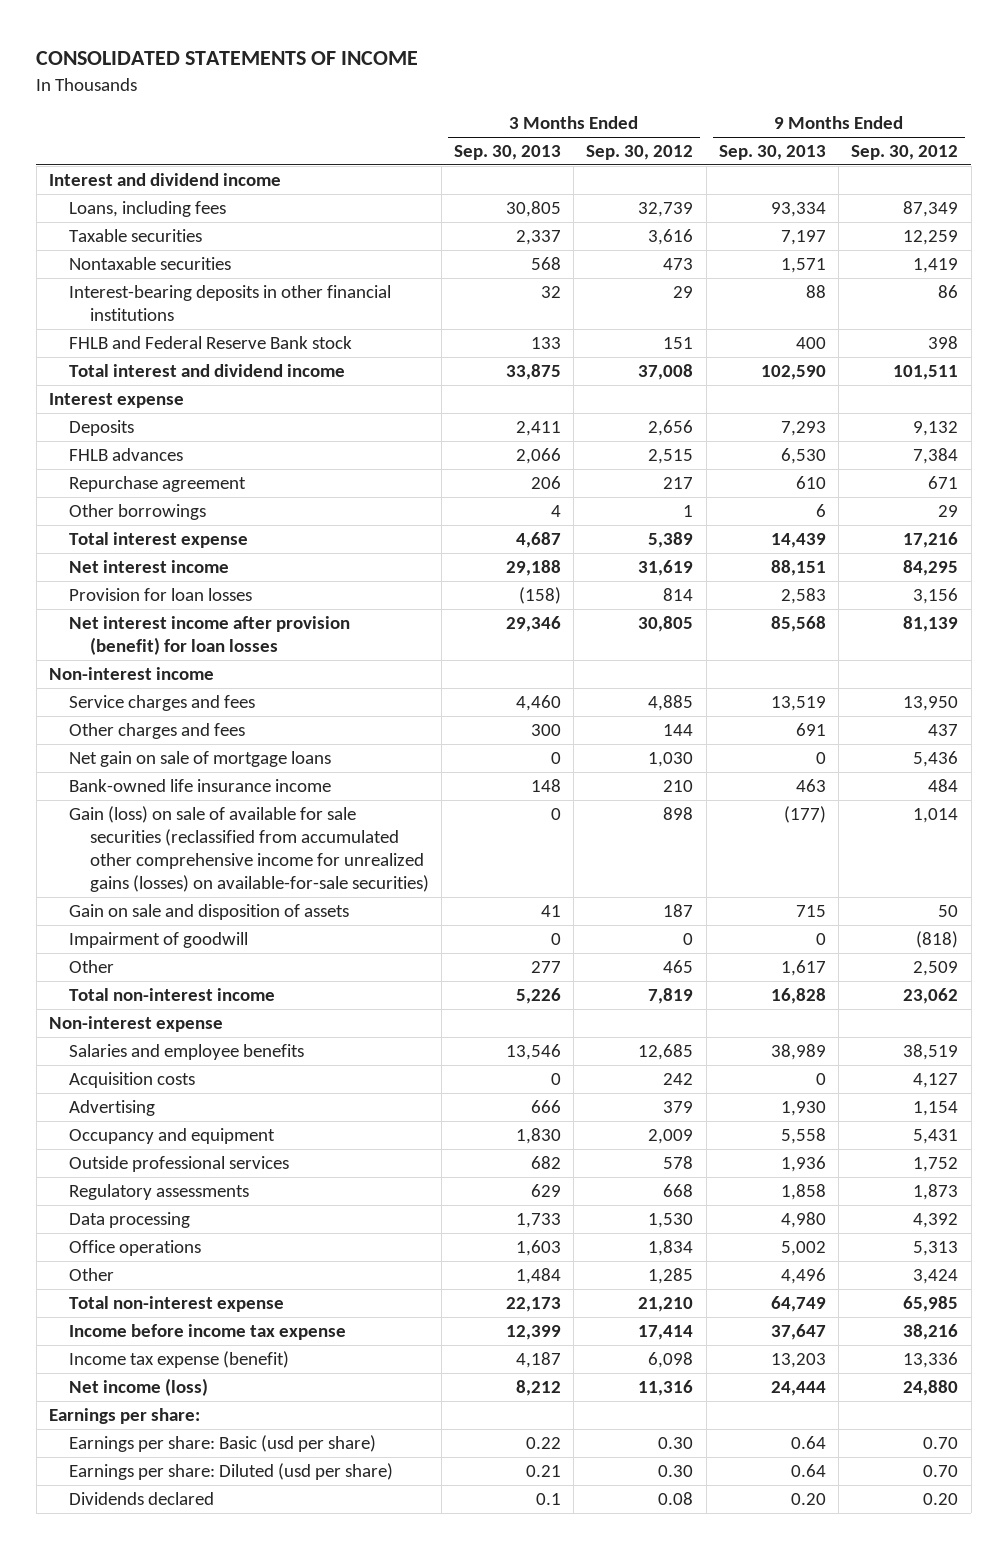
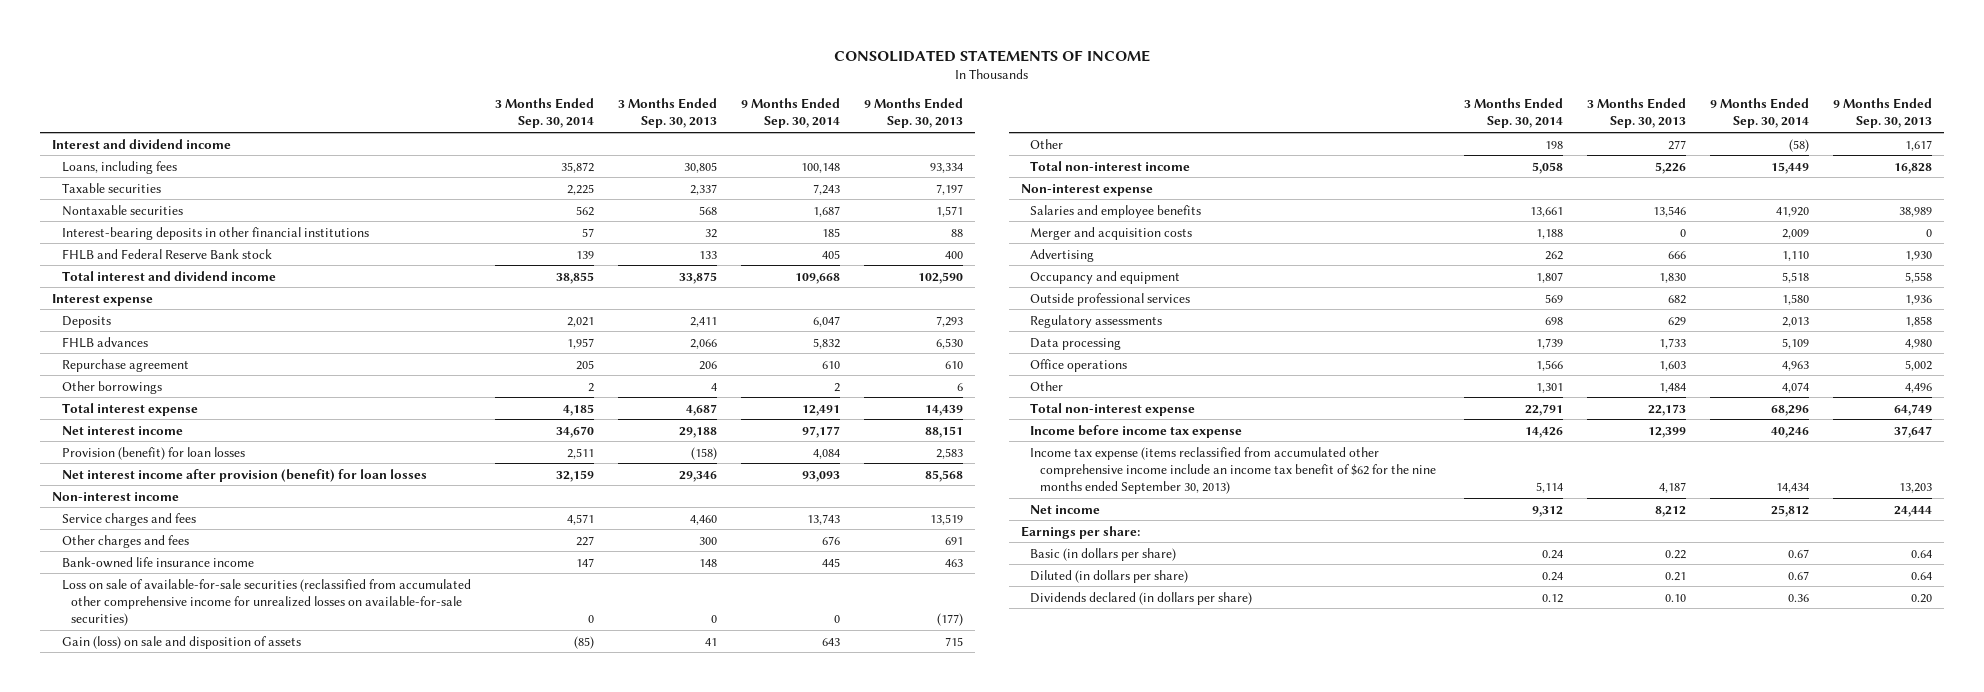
- | 3 Months Ended Sep. 30, 2013 | 3 Months Ended Sep. 30, 2012 | 9 Months Ended Sep. 30, 2013 | 9 Months Ended Sep. 30, 2012
+ | 3 Months Ended Sep. 30, 2014 | 3 Months Ended Sep. 30, 2013 | 9 Months Ended Sep. 30, 2014 | 9 Months Ended Sep. 30, 2013
- Provision for loan losses | (158) | 814 | 2,583 | 3,156
+ Provision (benefit) for loan losses | 2,511 | (158) | 4,084 | 2,583
- Net gain on sale of mortgage loans | 0 | 1,030 | 0 | 5,436
- Gain (loss) on sale of available for sale securities (reclassified from accumulated other comprehensive income for unrealized gains (losses) on available-for-sale securities) | 0 | 898 | (177) | 1,014
- Gain on sale and disposition of assets | 41 | 187 | 715 | 50
- Impairment of goodwill | 0 | 0 | 0 | (818)
+ Loss on sale of available-for-sale securities (reclassified from accumulated other comprehensive income for unrealized losses on available-for-sale securities) | 0 | 0 | 0 | (177)
+ Gain (loss) on sale and disposition of assets | (85) | 41 | 643 | 715
- Acquisition costs | 0 | 242 | 0 | 4,127
+ Merger and acquisition costs | 1,188 | 0 | 2,009 | 0
- Income tax expense (benefit) | 4,187 | 6,098 | 13,203 | 13,336
- Net income (loss) | 8,212 | 11,316 | 24,444 | 24,880
+ Income tax expense (items reclassified from accumulated other comprehensive income include an income tax benefit of $62 for the nine months ended September 30, 2013) | 5,114 | 4,187 | 14,434 | 13,203
+ Net income | 9,312 | 8,212 | 25,812 | 24,444
- Earnings per share: Basic (usd per share) | 0.22 | 0.30 | 0.64 | 0.70
- Earnings per share: Diluted (usd per share) | 0.21 | 0.30 | 0.64 | 0.70
- Dividends declared | 0.1 | 0.08 | 0.20 | 0.20
+ Basic (in dollars per share) | 0.24 | 0.22 | 0.67 | 0.64
+ Diluted (in dollars per share) | 0.24 | 0.21 | 0.67 | 0.64
+ Dividends declared (in dollars per share) | 0.12 | 0.10 | 0.36 | 0.20

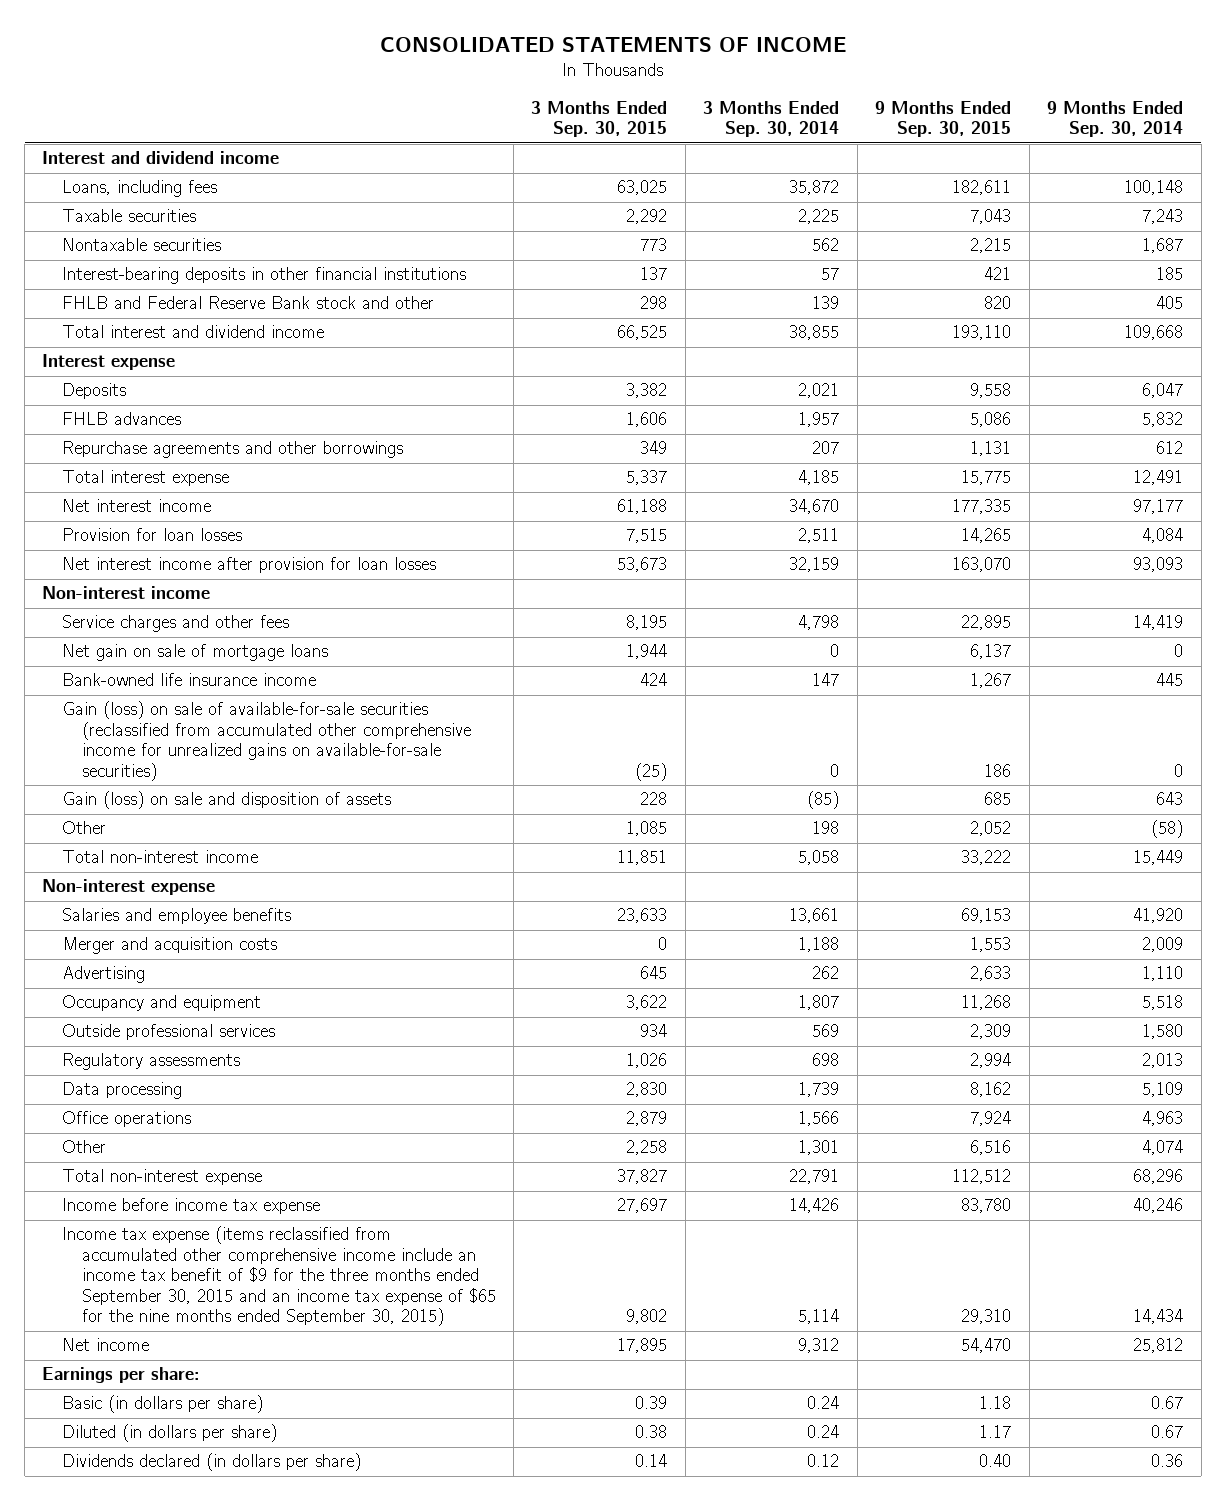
- | 3 Months Ended Sep. 30, 2014 | 3 Months Ended Sep. 30, 2013 | 9 Months Ended Sep. 30, 2014 | 9 Months Ended Sep. 30, 2013
+ | 3 Months Ended Sep. 30, 2015 | 3 Months Ended Sep. 30, 2014 | 9 Months Ended Sep. 30, 2015 | 9 Months Ended Sep. 30, 2014
- FHLB and Federal Reserve Bank stock | 139 | 133 | 405 | 400
+ FHLB and Federal Reserve Bank stock and other | 298 | 139 | 820 | 405
- Repurchase agreement | 205 | 206 | 610 | 610
- Other borrowings | 2 | 4 | 2 | 6
+ Repurchase agreements and other borrowings | 349 | 207 | 1,131 | 612
- Provision (benefit) for loan losses | 2,511 | (158) | 4,084 | 2,583
- Net interest income after provision (benefit) for loan losses | 32,159 | 29,346 | 93,093 | 85,568
+ Provision for loan losses | 7,515 | 2,511 | 14,265 | 4,084
+ Net interest income after provision for loan losses | 53,673 | 32,159 | 163,070 | 93,093
- Service charges and fees | 4,571 | 4,460 | 13,743 | 13,519
- Other charges and fees | 227 | 300 | 676 | 691
+ Service charges and other fees | 8,195 | 4,798 | 22,895 | 14,419
+ Net gain on sale of mortgage loans | 1,944 | 0 | 6,137 | 0
- Loss on sale of available-for-sale securities (reclassified from accumulated other comprehensive income for unrealized losses on available-for-sale securities) | 0 | 0 | 0 | (177)
+ Gain (loss) on sale of available-for-sale securities (reclassified from accumulated other comprehensive income for unrealized gains on available-for-sale securities) | (25) | 0 | 186 | 0
- Income tax expense (items reclassified from accumulated other comprehensive income include an income tax benefit of $62 for the nine months ended September 30, 2013) | 5,114 | 4,187 | 14,434 | 13,203
+ Income tax expense (items reclassified from accumulated other comprehensive income include an income tax benefit of $9 for the three months ended September 30, 2015 and an income tax expense of $65 for the nine months ended September 30, 2015) | 9,802 | 5,114 | 29,310 | 14,434

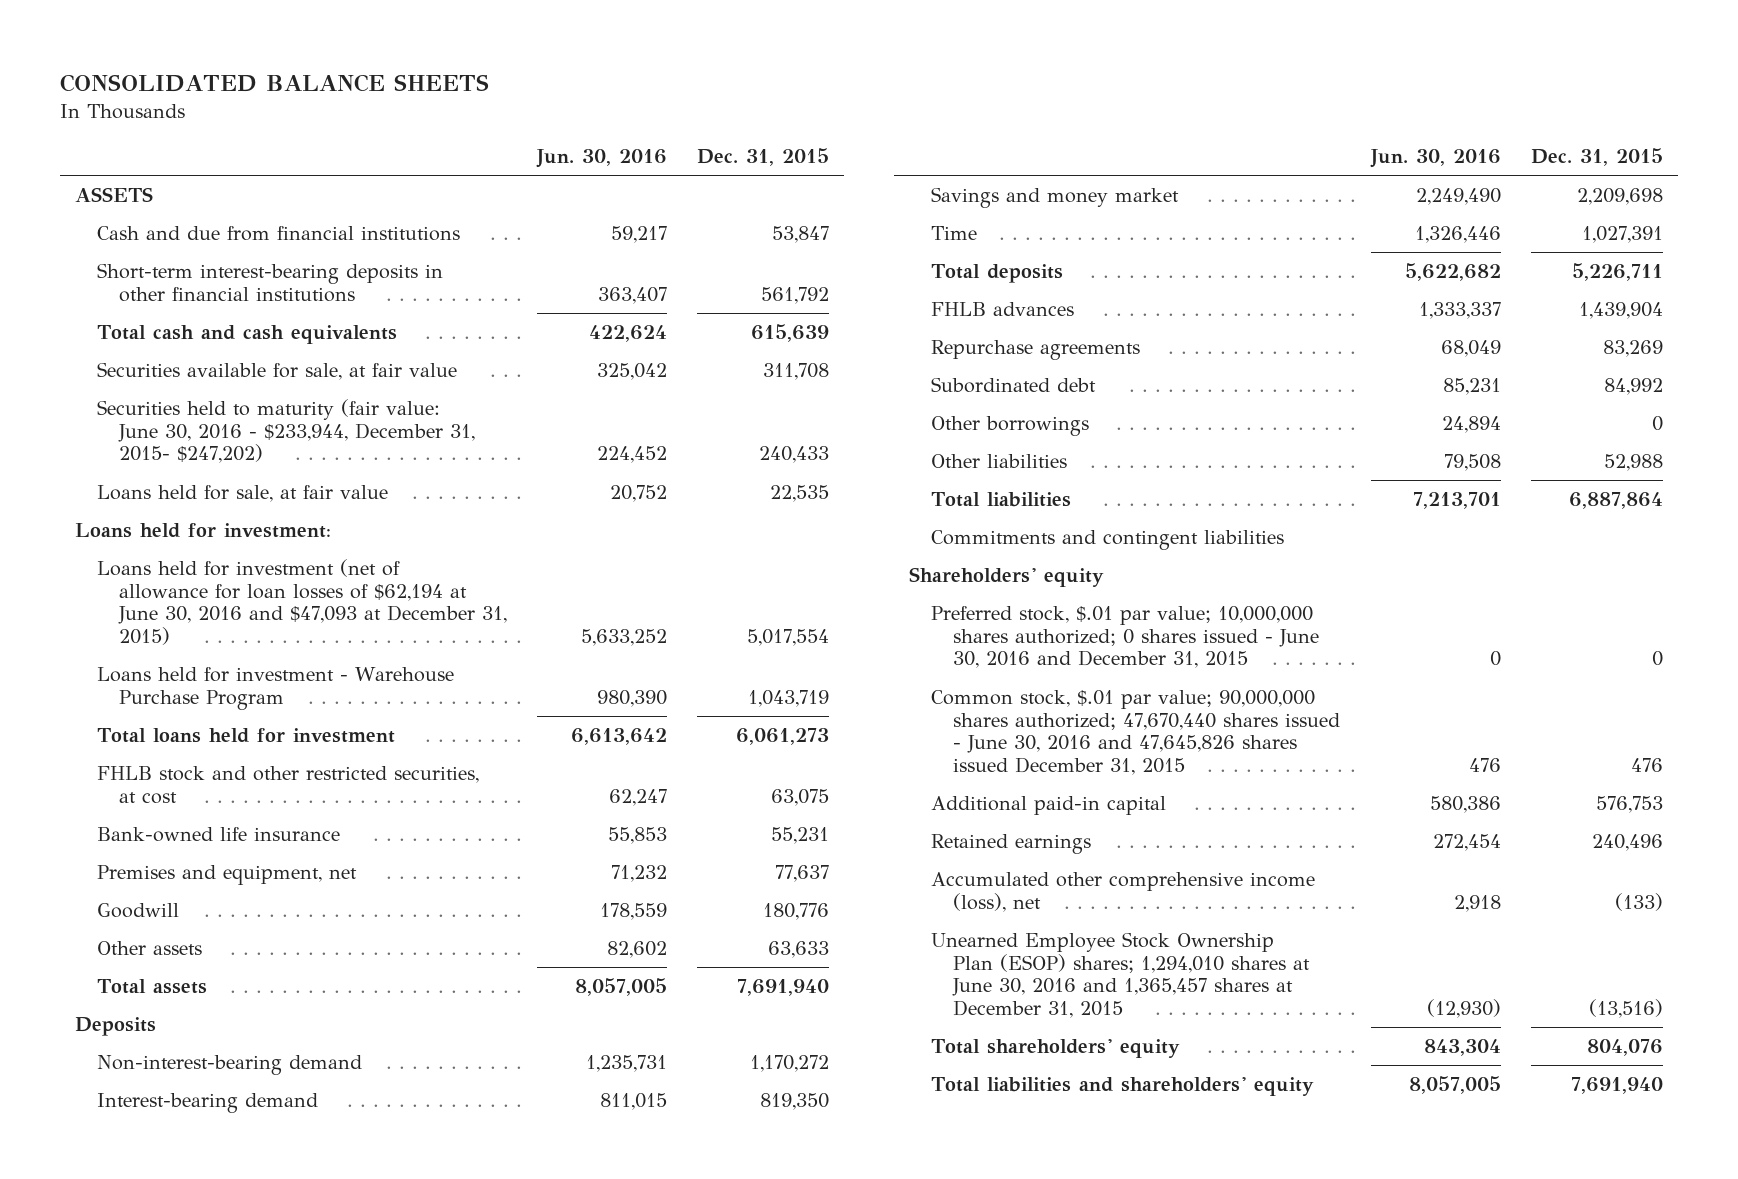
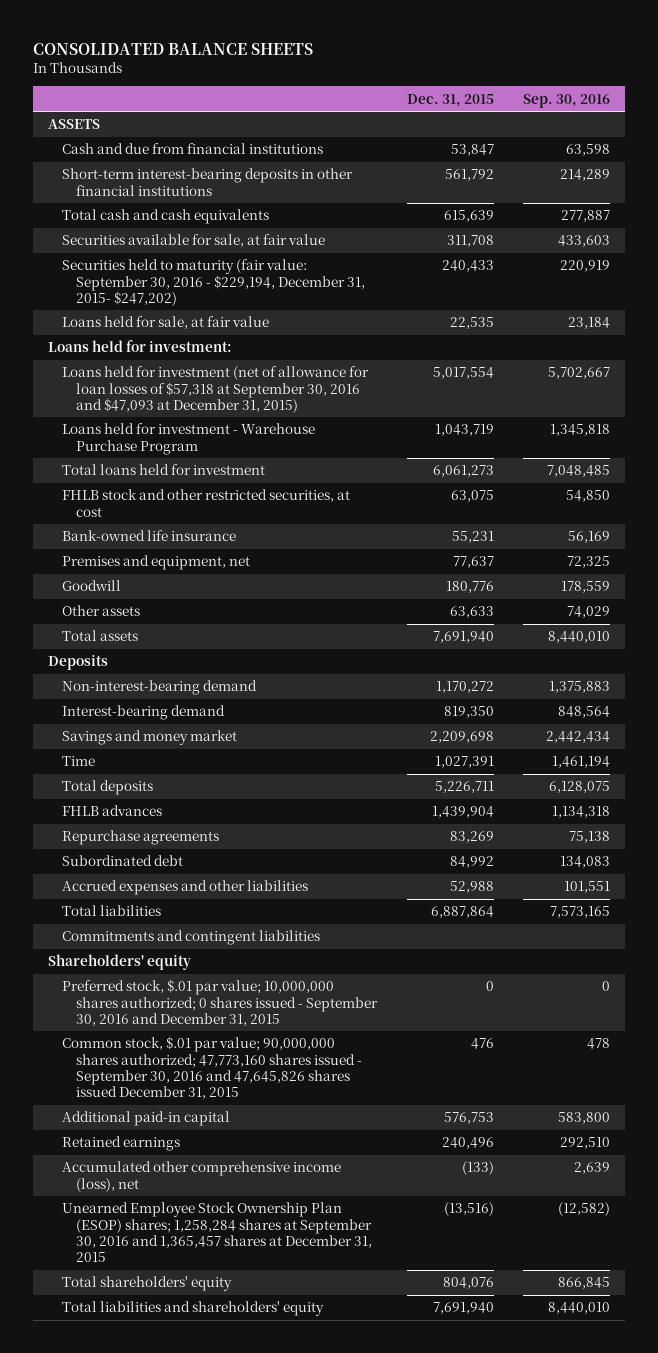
- | Jun. 30, 2016 | Dec. 31, 2015
+ | Dec. 31, 2015 | Sep. 30, 2016
- Securities held to maturity (fair value: June 30, 2016 - $233,944, December 31, 2015- $247,202) | 224,452 | 240,433
+ Securities held to maturity (fair value: September 30, 2016 - $229,194, December 31, 2015- $247,202) | 240,433 | 220,919
- Loans held for investment (net of allowance for loan losses of $62,194 at June 30, 2016 and $47,093 at December 31, 2015) | 5,633,252 | 5,017,554
+ Loans held for investment (net of allowance for loan losses of $57,318 at September 30, 2016 and $47,093 at December 31, 2015) | 5,017,554 | 5,702,667
- Other borrowings | 24,894 | 0
- Other liabilities | 79,508 | 52,988
+ Accrued expenses and other liabilities | 52,988 | 101,551
- Preferred stock, $.01 par value; 10,000,000 shares authorized; 0 shares issued - June 30, 2016 and December 31, 2015 | 0 | 0
- Common stock, $.01 par value; 90,000,000 shares authorized; 47,670,440 shares issued - June 30, 2016 and 47,645,826 shares issued December 31, 2015 | 476 | 476
+ Preferred stock, $.01 par value; 10,000,000 shares authorized; 0 shares issued - September 30, 2016 and December 31, 2015 | 0 | 0
+ Common stock, $.01 par value; 90,000,000 shares authorized; 47,773,160 shares issued - September 30, 2016 and 47,645,826 shares issued December 31, 2015 | 476 | 478
- Unearned Employee Stock Ownership Plan (ESOP) shares; 1,294,010 shares at June 30, 2016 and 1,365,457 shares at December 31, 2015 | (12,930) | (13,516)
+ Unearned Employee Stock Ownership Plan (ESOP) shares; 1,258,284 shares at September 30, 2016 and 1,365,457 shares at December 31, 2015 | (13,516) | (12,582)

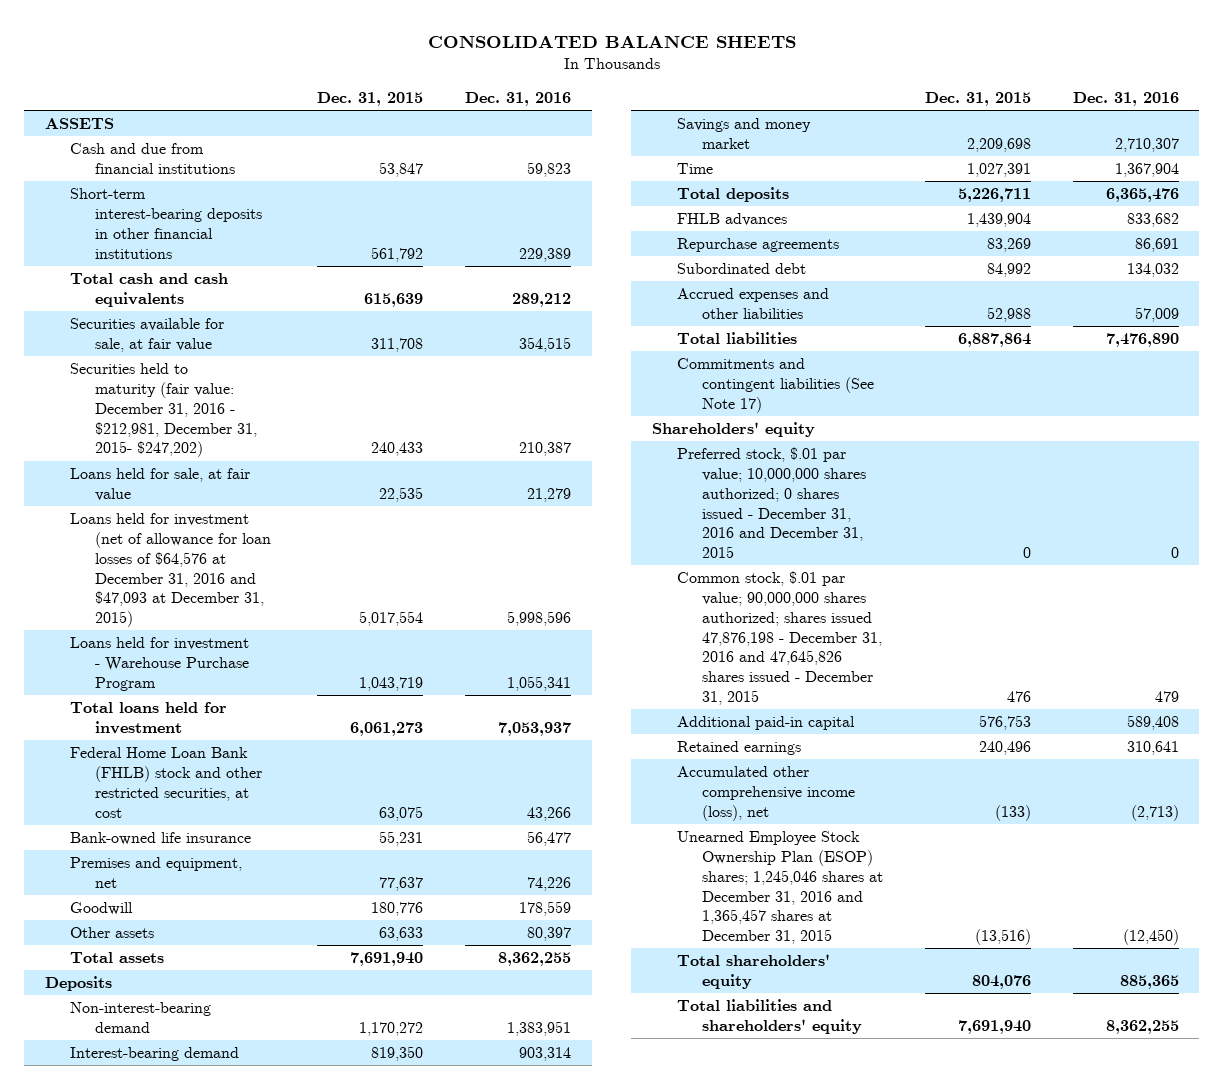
- | Dec. 31, 2015 | Sep. 30, 2016
+ | Dec. 31, 2015 | Dec. 31, 2016
- Securities held to maturity (fair value: September 30, 2016 - $229,194, December 31, 2015- $247,202) | 240,433 | 220,919
+ Securities held to maturity (fair value: December 31, 2016 - $212,981, December 31, 2015- $247,202) | 240,433 | 210,387
- Loans held for investment:
- Loans held for investment (net of allowance for loan losses of $57,318 at September 30, 2016 and $47,093 at December 31, 2015) | 5,017,554 | 5,702,667
+ Loans held for investment (net of allowance for loan losses of $64,576 at December 31, 2016 and $47,093 at December 31, 2015) | 5,017,554 | 5,998,596
- FHLB stock and other restricted securities, at cost | 63,075 | 54,850
+ Federal Home Loan Bank (FHLB) stock and other restricted securities, at cost | 63,075 | 43,266
- Commitments and contingent liabilities
+ Commitments and contingent liabilities (See Note 17)
- Preferred stock, $.01 par value; 10,000,000 shares authorized; 0 shares issued - September 30, 2016 and December 31, 2015 | 0 | 0
- Common stock, $.01 par value; 90,000,000 shares authorized; 47,773,160 shares issued - September 30, 2016 and 47,645,826 shares issued December 31, 2015 | 476 | 478
+ Preferred stock, $.01 par value; 10,000,000 shares authorized; 0 shares issued - December 31, 2016 and December 31, 2015 | 0 | 0
+ Common stock, $.01 par value; 90,000,000 shares authorized; shares issued 47,876,198 - December 31, 2016 and 47,645,826 shares issued - December 31, 2015 | 476 | 479
- Unearned Employee Stock Ownership Plan (ESOP) shares; 1,258,284 shares at September 30, 2016 and 1,365,457 shares at December 31, 2015 | (13,516) | (12,582)
+ Unearned Employee Stock Ownership Plan (ESOP) shares; 1,245,046 shares at December 31, 2016 and 1,365,457 shares at December 31, 2015 | (13,516) | (12,450)

